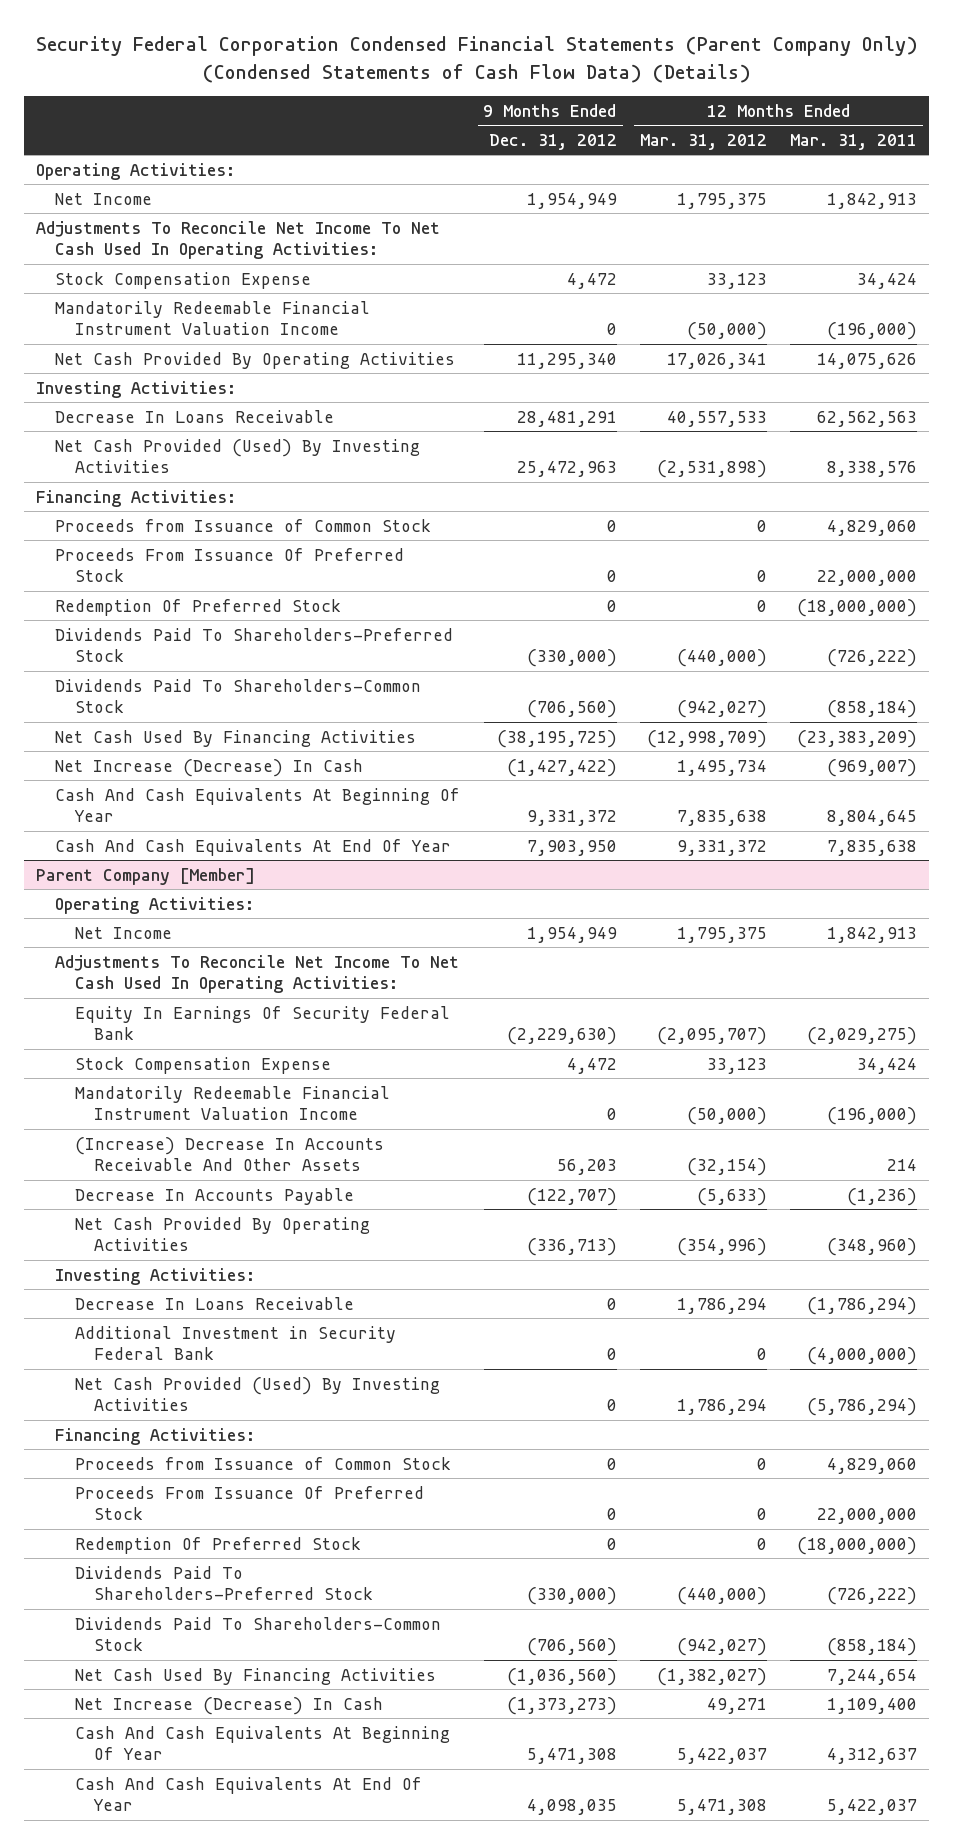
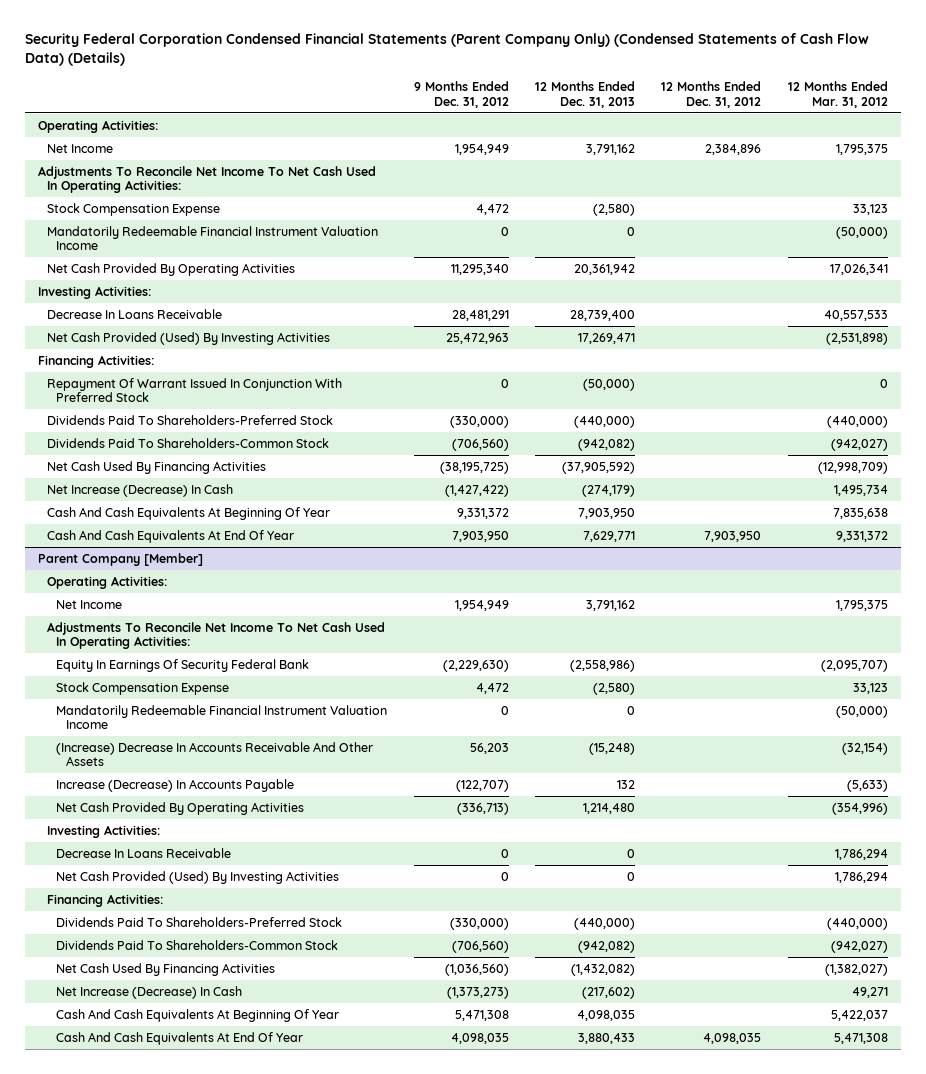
- | 9 Months Ended Dec. 31, 2012 | 12 Months Ended Mar. 31, 2012 | 12 Months Ended Mar. 31, 2011
+ | 9 Months Ended Dec. 31, 2012 | 12 Months Ended Dec. 31, 2013 | 12 Months Ended Dec. 31, 2012 | 12 Months Ended Mar. 31, 2012
- Proceeds from Issuance of Common Stock | 0 | 0 | 4,829,060
- Proceeds From Issuance Of Preferred Stock | 0 | 0 | 22,000,000
- Redemption Of Preferred Stock | 0 | 0 | (18,000,000)
+ Repayment Of Warrant Issued In Conjunction With Preferred Stock | 0 | (50,000) | | 0
@ Parent Company [Member]
- Decrease In Accounts Payable | (122,707) | (5,633) | (1,236)
+ Increase (Decrease) In Accounts Payable | (122,707) | 132 | | (5,633)
- Additional Investment in Security Federal Bank | 0 | 0 | (4,000,000)
- Proceeds from Issuance of Common Stock | 0 | 0 | 4,829,060
- Proceeds From Issuance Of Preferred Stock | 0 | 0 | 22,000,000
- Redemption Of Preferred Stock | 0 | 0 | (18,000,000)

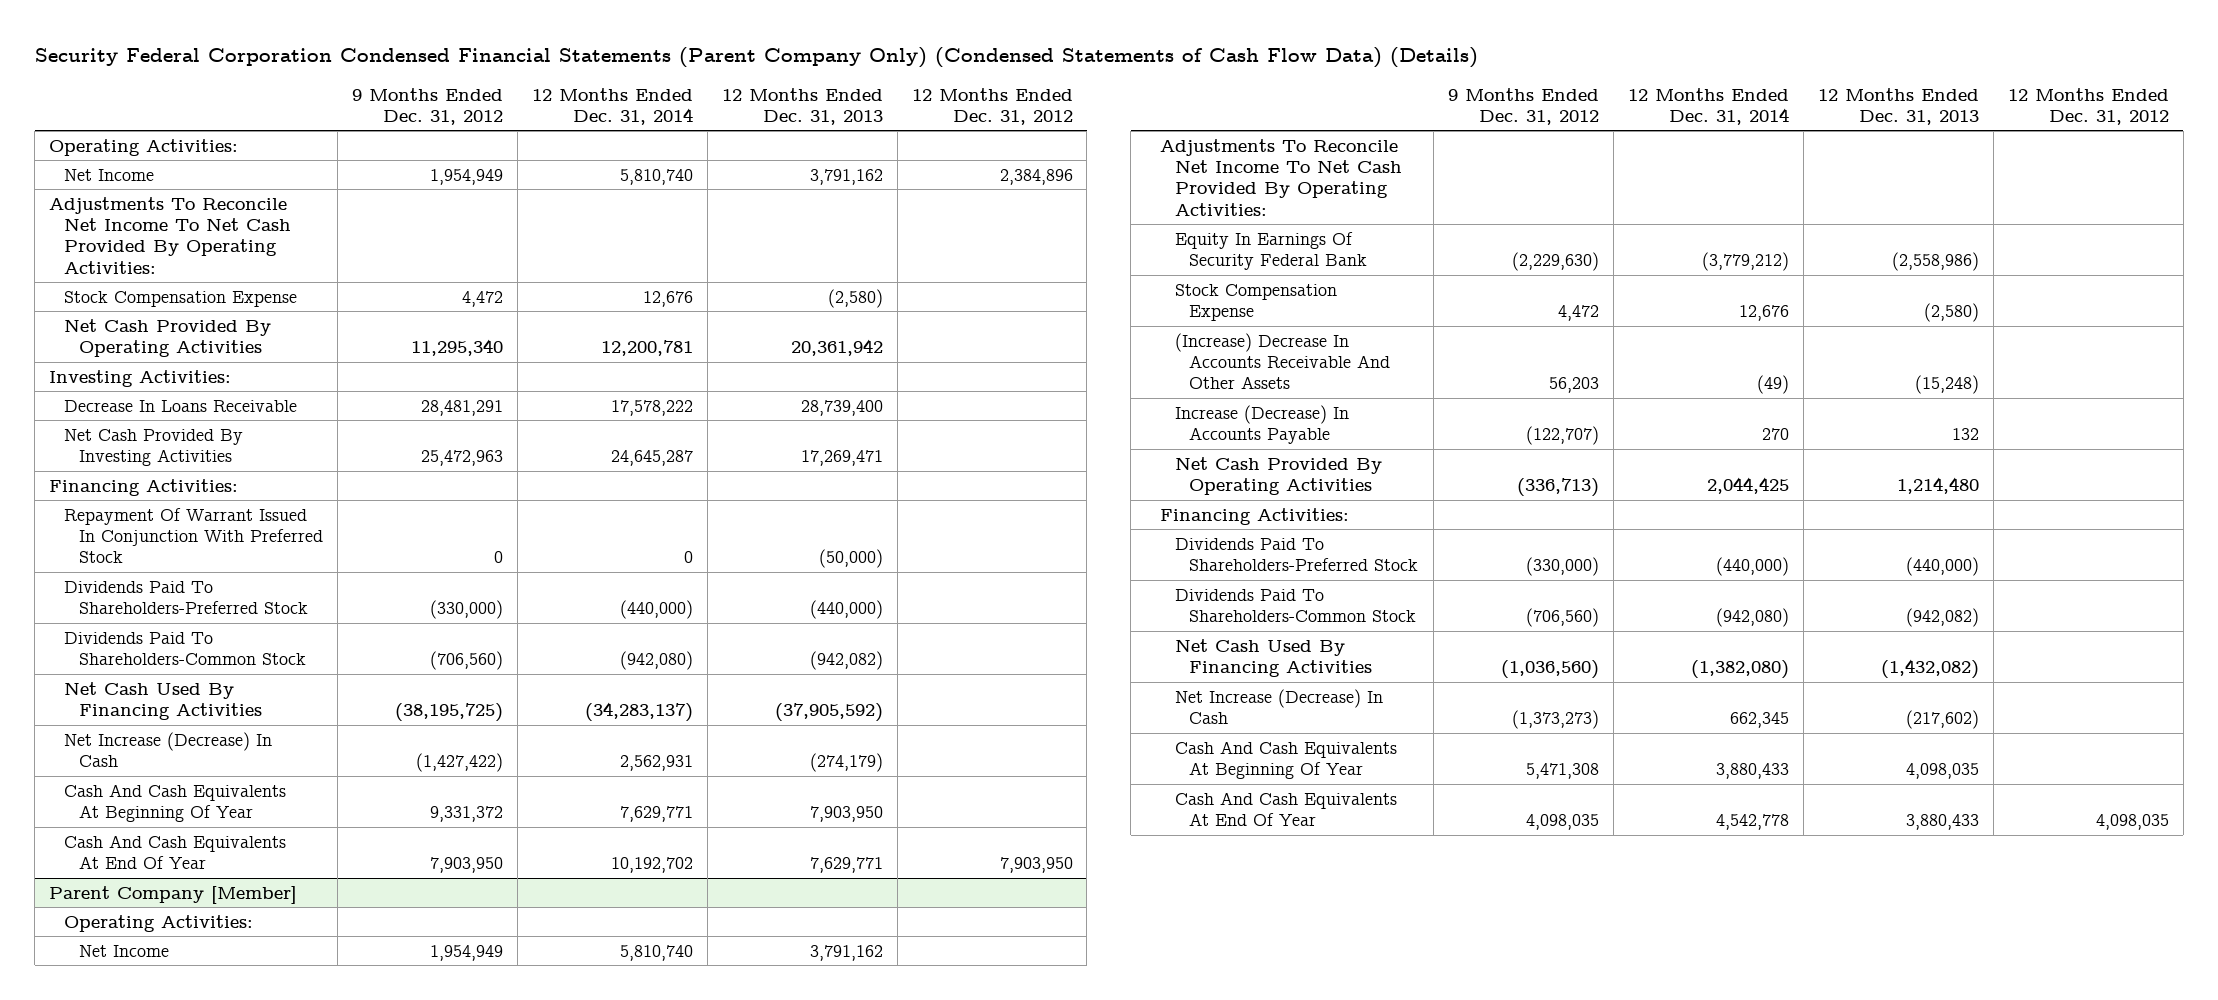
- | 9 Months Ended Dec. 31, 2012 | 12 Months Ended Dec. 31, 2013 | 12 Months Ended Dec. 31, 2012 | 12 Months Ended Mar. 31, 2012
+ | 9 Months Ended Dec. 31, 2012 | 12 Months Ended Dec. 31, 2014 | 12 Months Ended Dec. 31, 2013 | 12 Months Ended Dec. 31, 2012
- Adjustments To Reconcile Net Income To Net Cash Used In Operating Activities:
+ Adjustments To Reconcile Net Income To Net Cash Provided By Operating Activities:
- Mandatorily Redeemable Financial Instrument Valuation Income | 0 | 0 | | (50,000)
- Net Cash Provided (Used) By Investing Activities | 25,472,963 | 17,269,471 | | (2,531,898)
+ Net Cash Provided By Investing Activities | 25,472,963 | 24,645,287 | 17,269,471 |
@ Parent Company [Member]
- Adjustments To Reconcile Net Income To Net Cash Used In Operating Activities:
+ Adjustments To Reconcile Net Income To Net Cash Provided By Operating Activities:
- Mandatorily Redeemable Financial Instrument Valuation Income | 0 | 0 | | (50,000)
- Investing Activities:
- Decrease In Loans Receivable | 0 | 0 | | 1,786,294
- Net Cash Provided (Used) By Investing Activities | 0 | 0 | | 1,786,294

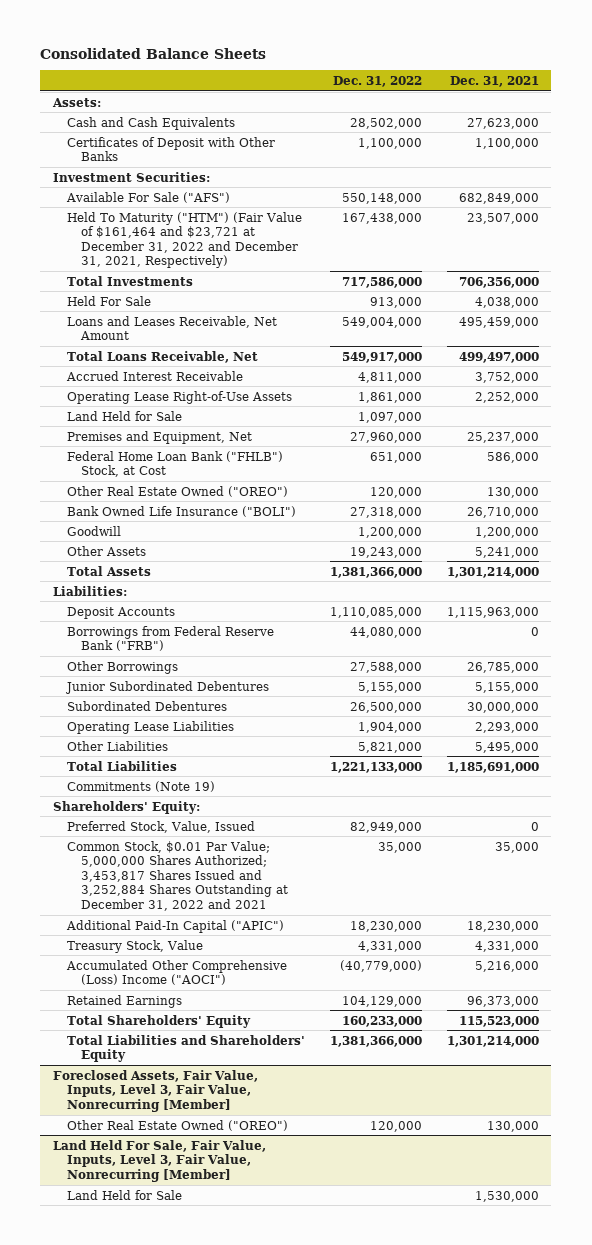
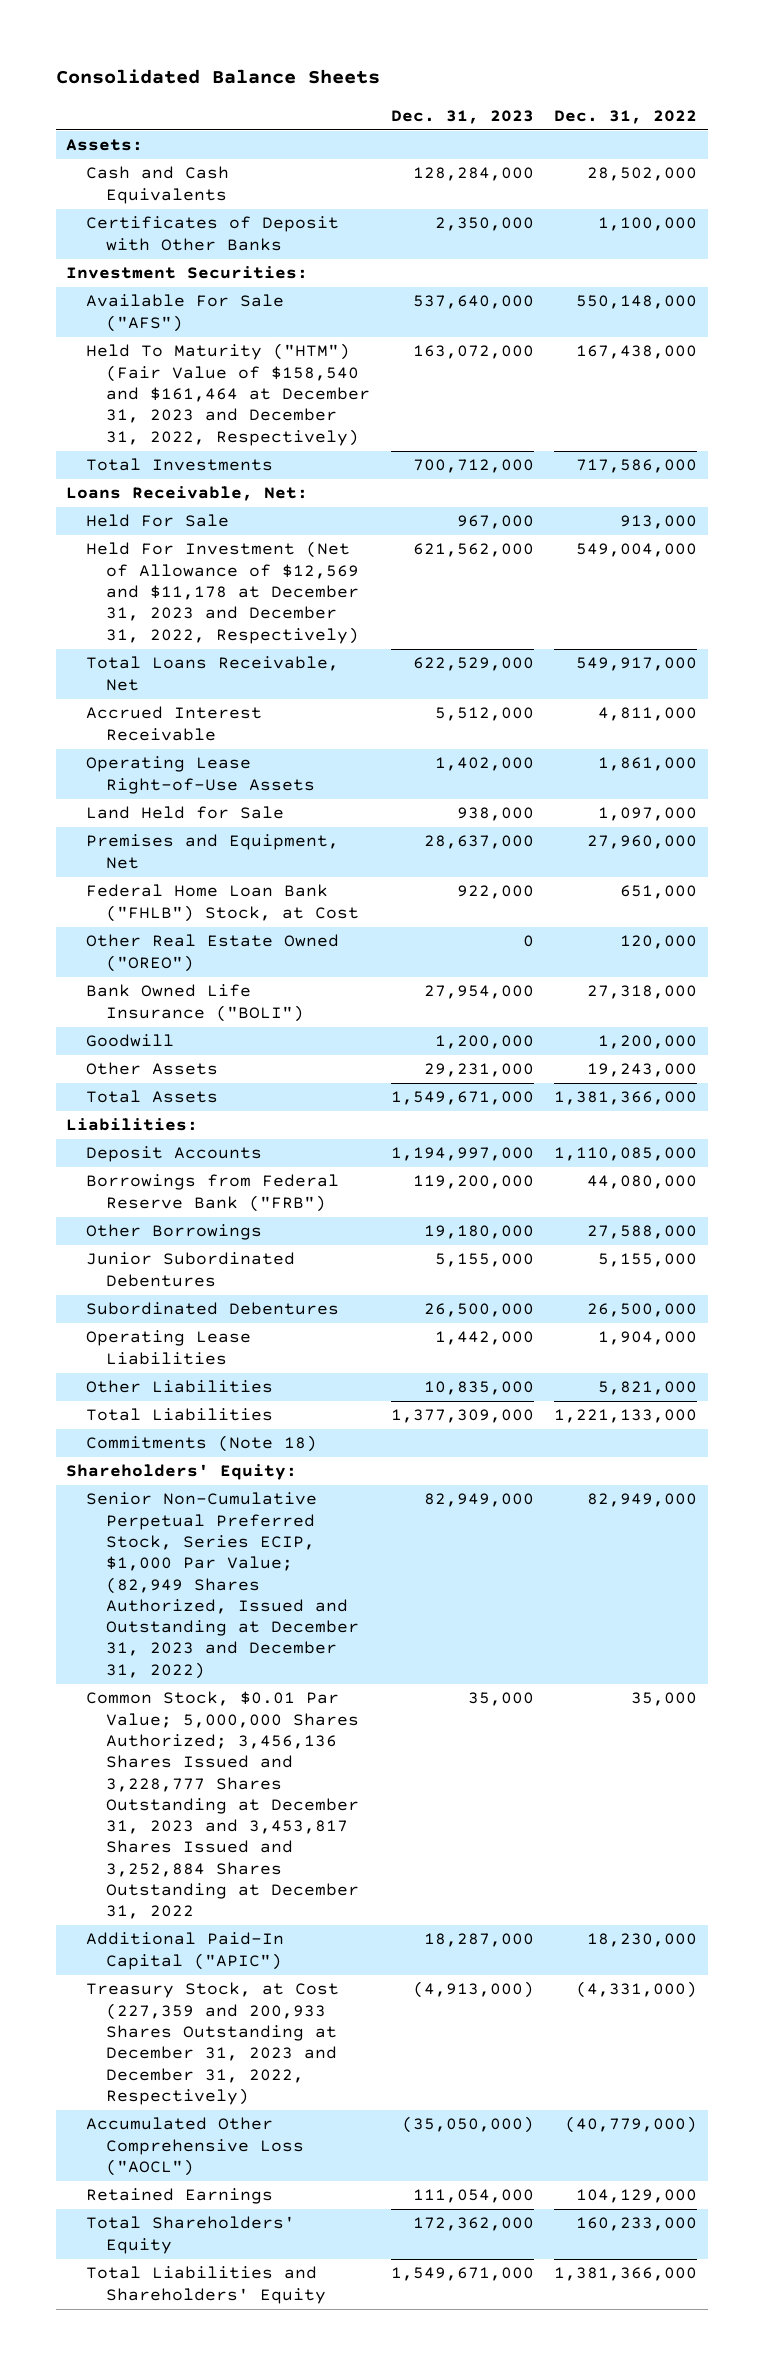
- | Dec. 31, 2022 | Dec. 31, 2021
+ | Dec. 31, 2023 | Dec. 31, 2022
- Held To Maturity ("HTM") (Fair Value of $161,464 and $23,721 at December 31, 2022 and December 31, 2021, Respectively) | 167,438,000 | 23,507,000
+ Held To Maturity ("HTM") (Fair Value of $158,540 and $161,464 at December 31, 2023 and December 31, 2022, Respectively) | 163,072,000 | 167,438,000
+ Loans Receivable, Net:
- Loans and Leases Receivable, Net Amount | 549,004,000 | 495,459,000
+ Held For Investment (Net of Allowance of $12,569 and $11,178 at December 31, 2023 and December 31, 2022, Respectively) | 621,562,000 | 549,004,000
- Commitments (Note 19)
+ Commitments (Note 18)
- Preferred Stock, Value, Issued | 82,949,000 | 0
- Common Stock, $0.01 Par Value; 5,000,000 Shares Authorized; 3,453,817 Shares Issued and 3,252,884 Shares Outstanding at December 31, 2022 and 2021 | 35,000 | 35,000
+ Senior Non-Cumulative Perpetual Preferred Stock, Series ECIP, $1,000 Par Value; (82,949 Shares Authorized, Issued and Outstanding at December 31, 2023 and December 31, 2022) | 82,949,000 | 82,949,000
+ Common Stock, $0.01 Par Value; 5,000,000 Shares Authorized; 3,456,136 Shares Issued and 3,228,777 Shares Outstanding at December 31, 2023 and 3,453,817 Shares Issued and 3,252,884 Shares Outstanding at December 31, 2022 | 35,000 | 35,000
- Treasury Stock, Value | 4,331,000 | 4,331,000
- Accumulated Other Comprehensive (Loss) Income ("AOCI") | (40,779,000) | 5,216,000
+ Treasury Stock, at Cost (227,359 and 200,933 Shares Outstanding at December 31, 2023 and December 31, 2022, Respectively) | (4,913,000) | (4,331,000)
+ Accumulated Other Comprehensive Loss ("AOCL") | (35,050,000) | (40,779,000)
- Foreclosed Assets, Fair Value, Inputs, Level 3, Fair Value, Nonrecurring [Member]
- Other Real Estate Owned ("OREO") | 120,000 | 130,000
- Land Held For Sale, Fair Value, Inputs, Level 3, Fair Value, Nonrecurring [Member]
- Land Held for Sale | | 1,530,000

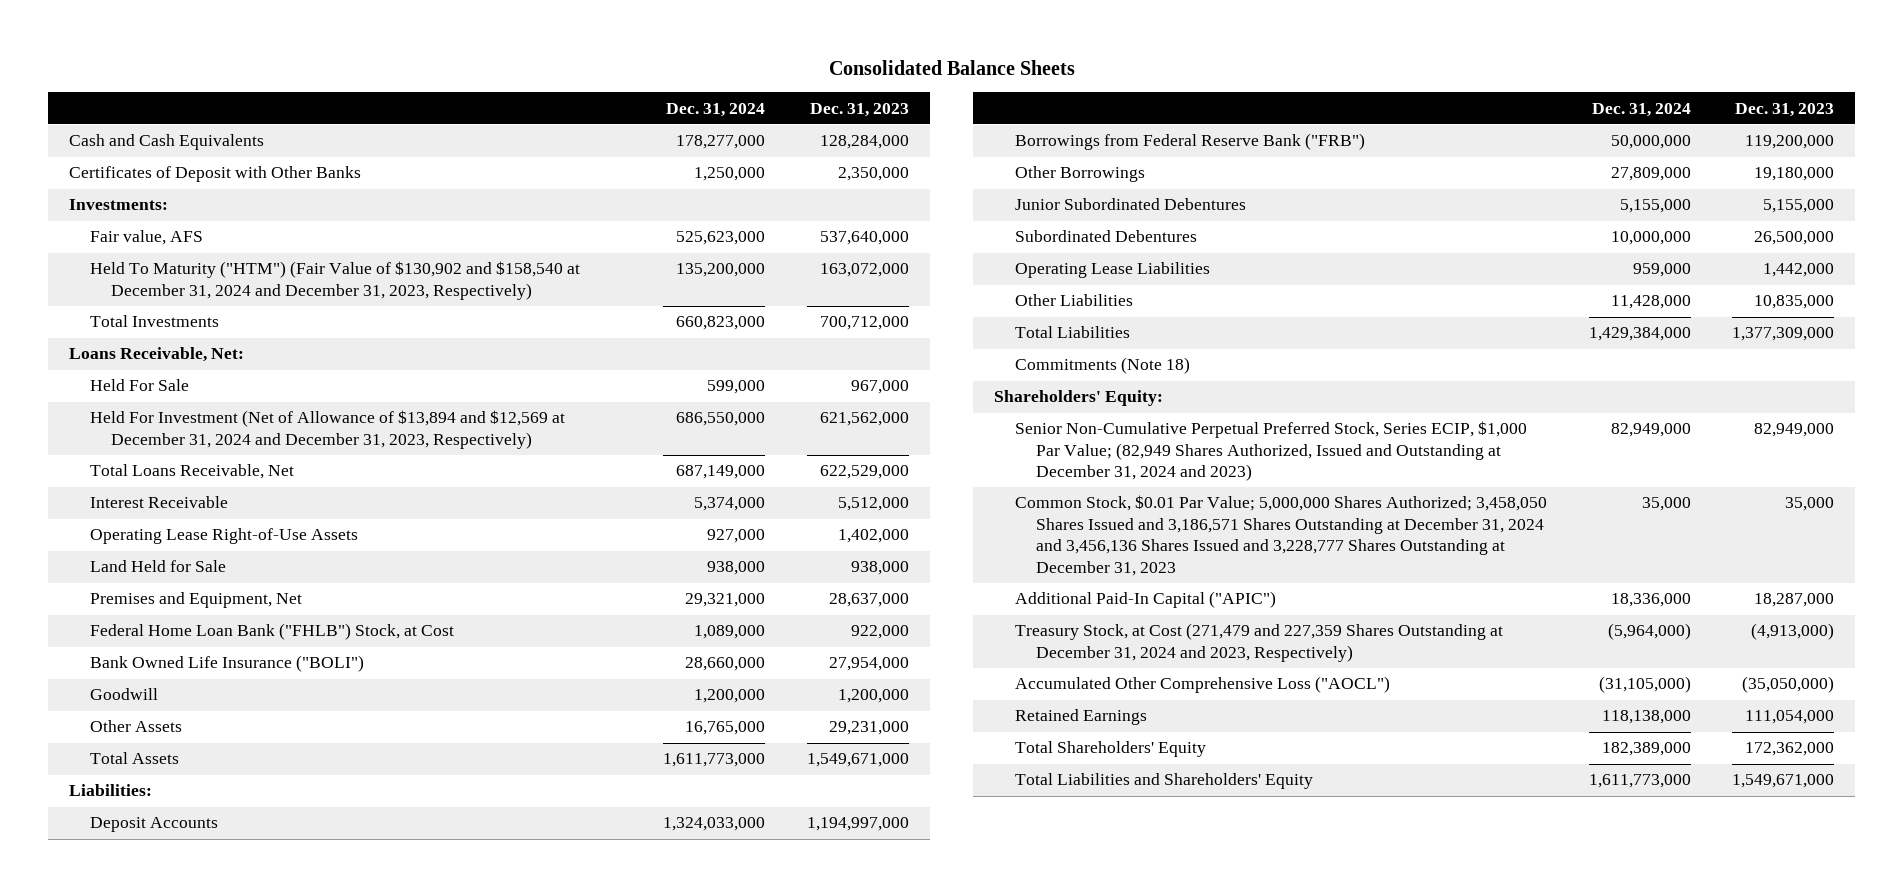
- | Dec. 31, 2023 | Dec. 31, 2022
+ | Dec. 31, 2024 | Dec. 31, 2023
- Assets:
- Investment Securities:
- Available For Sale ("AFS") | 537,640,000 | 550,148,000
- Held To Maturity ("HTM") (Fair Value of $158,540 and $161,464 at December 31, 2023 and December 31, 2022, Respectively) | 163,072,000 | 167,438,000
+ Investments:
+ Fair value, AFS | 525,623,000 | 537,640,000
+ Held To Maturity ("HTM") (Fair Value of $130,902 and $158,540 at December 31, 2024 and December 31, 2023, Respectively) | 135,200,000 | 163,072,000
- Held For Investment (Net of Allowance of $12,569 and $11,178 at December 31, 2023 and December 31, 2022, Respectively) | 621,562,000 | 549,004,000
+ Held For Investment (Net of Allowance of $13,894 and $12,569 at December 31, 2024 and December 31, 2023, Respectively) | 686,550,000 | 621,562,000
- Accrued Interest Receivable | 5,512,000 | 4,811,000
+ Interest Receivable | 5,374,000 | 5,512,000
- Other Real Estate Owned ("OREO") | 0 | 120,000
- Senior Non-Cumulative Perpetual Preferred Stock, Series ECIP, $1,000 Par Value; (82,949 Shares Authorized, Issued and Outstanding at December 31, 2023 and December 31, 2022) | 82,949,000 | 82,949,000
- Common Stock, $0.01 Par Value; 5,000,000 Shares Authorized; 3,456,136 Shares Issued and 3,228,777 Shares Outstanding at December 31, 2023 and 3,453,817 Shares Issued and 3,252,884 Shares Outstanding at December 31, 2022 | 35,000 | 35,000
+ Senior Non-Cumulative Perpetual Preferred Stock, Series ECIP, $1,000 Par Value; (82,949 Shares Authorized, Issued and Outstanding at December 31, 2024 and 2023) | 82,949,000 | 82,949,000
+ Common Stock, $0.01 Par Value; 5,000,000 Shares Authorized; 3,458,050 Shares Issued and 3,186,571 Shares Outstanding at December 31, 2024 and 3,456,136 Shares Issued and 3,228,777 Shares Outstanding at December 31, 2023 | 35,000 | 35,000
- Treasury Stock, at Cost (227,359 and 200,933 Shares Outstanding at December 31, 2023 and December 31, 2022, Respectively) | (4,913,000) | (4,331,000)
+ Treasury Stock, at Cost (271,479 and 227,359 Shares Outstanding at December 31, 2024 and 2023, Respectively) | (5,964,000) | (4,913,000)

